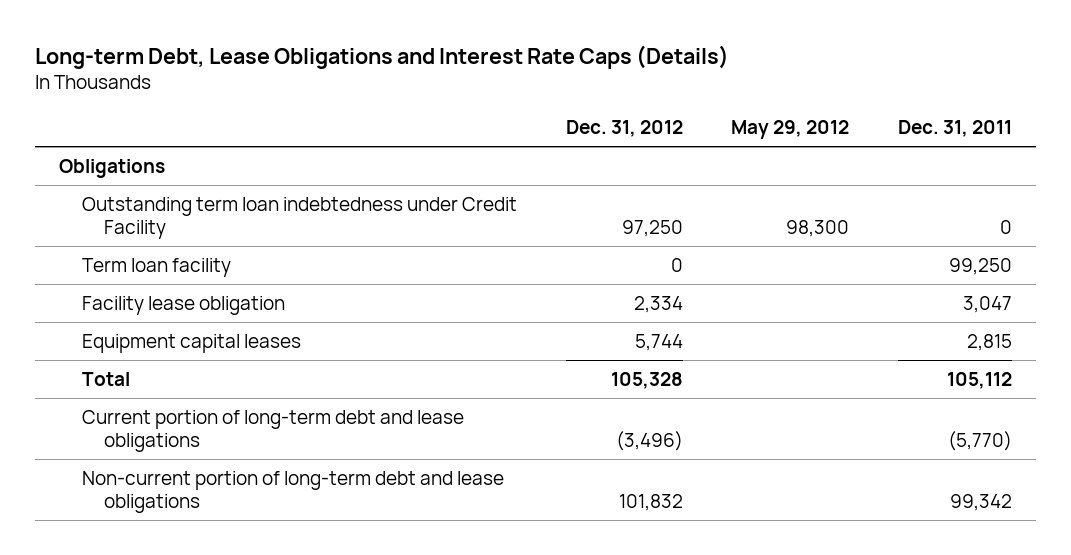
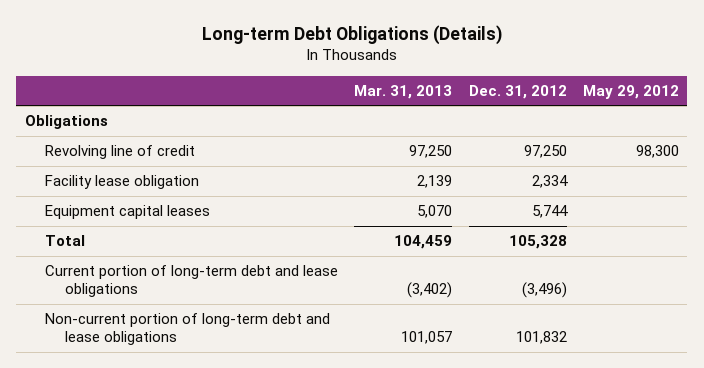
- Long-term Debt, Lease Obligations and Interest Rate Caps (Details)
+ Long-term Debt Obligations (Details)
- | Dec. 31, 2012 | May 29, 2012 | Dec. 31, 2011
+ | Mar. 31, 2013 | Dec. 31, 2012 | May 29, 2012
- Outstanding term loan indebtedness under Credit Facility | 97,250 | 98,300 | 0
- Term loan facility | 0 | | 99,250
+ Revolving line of credit | 97,250 | 97,250 | 98,300

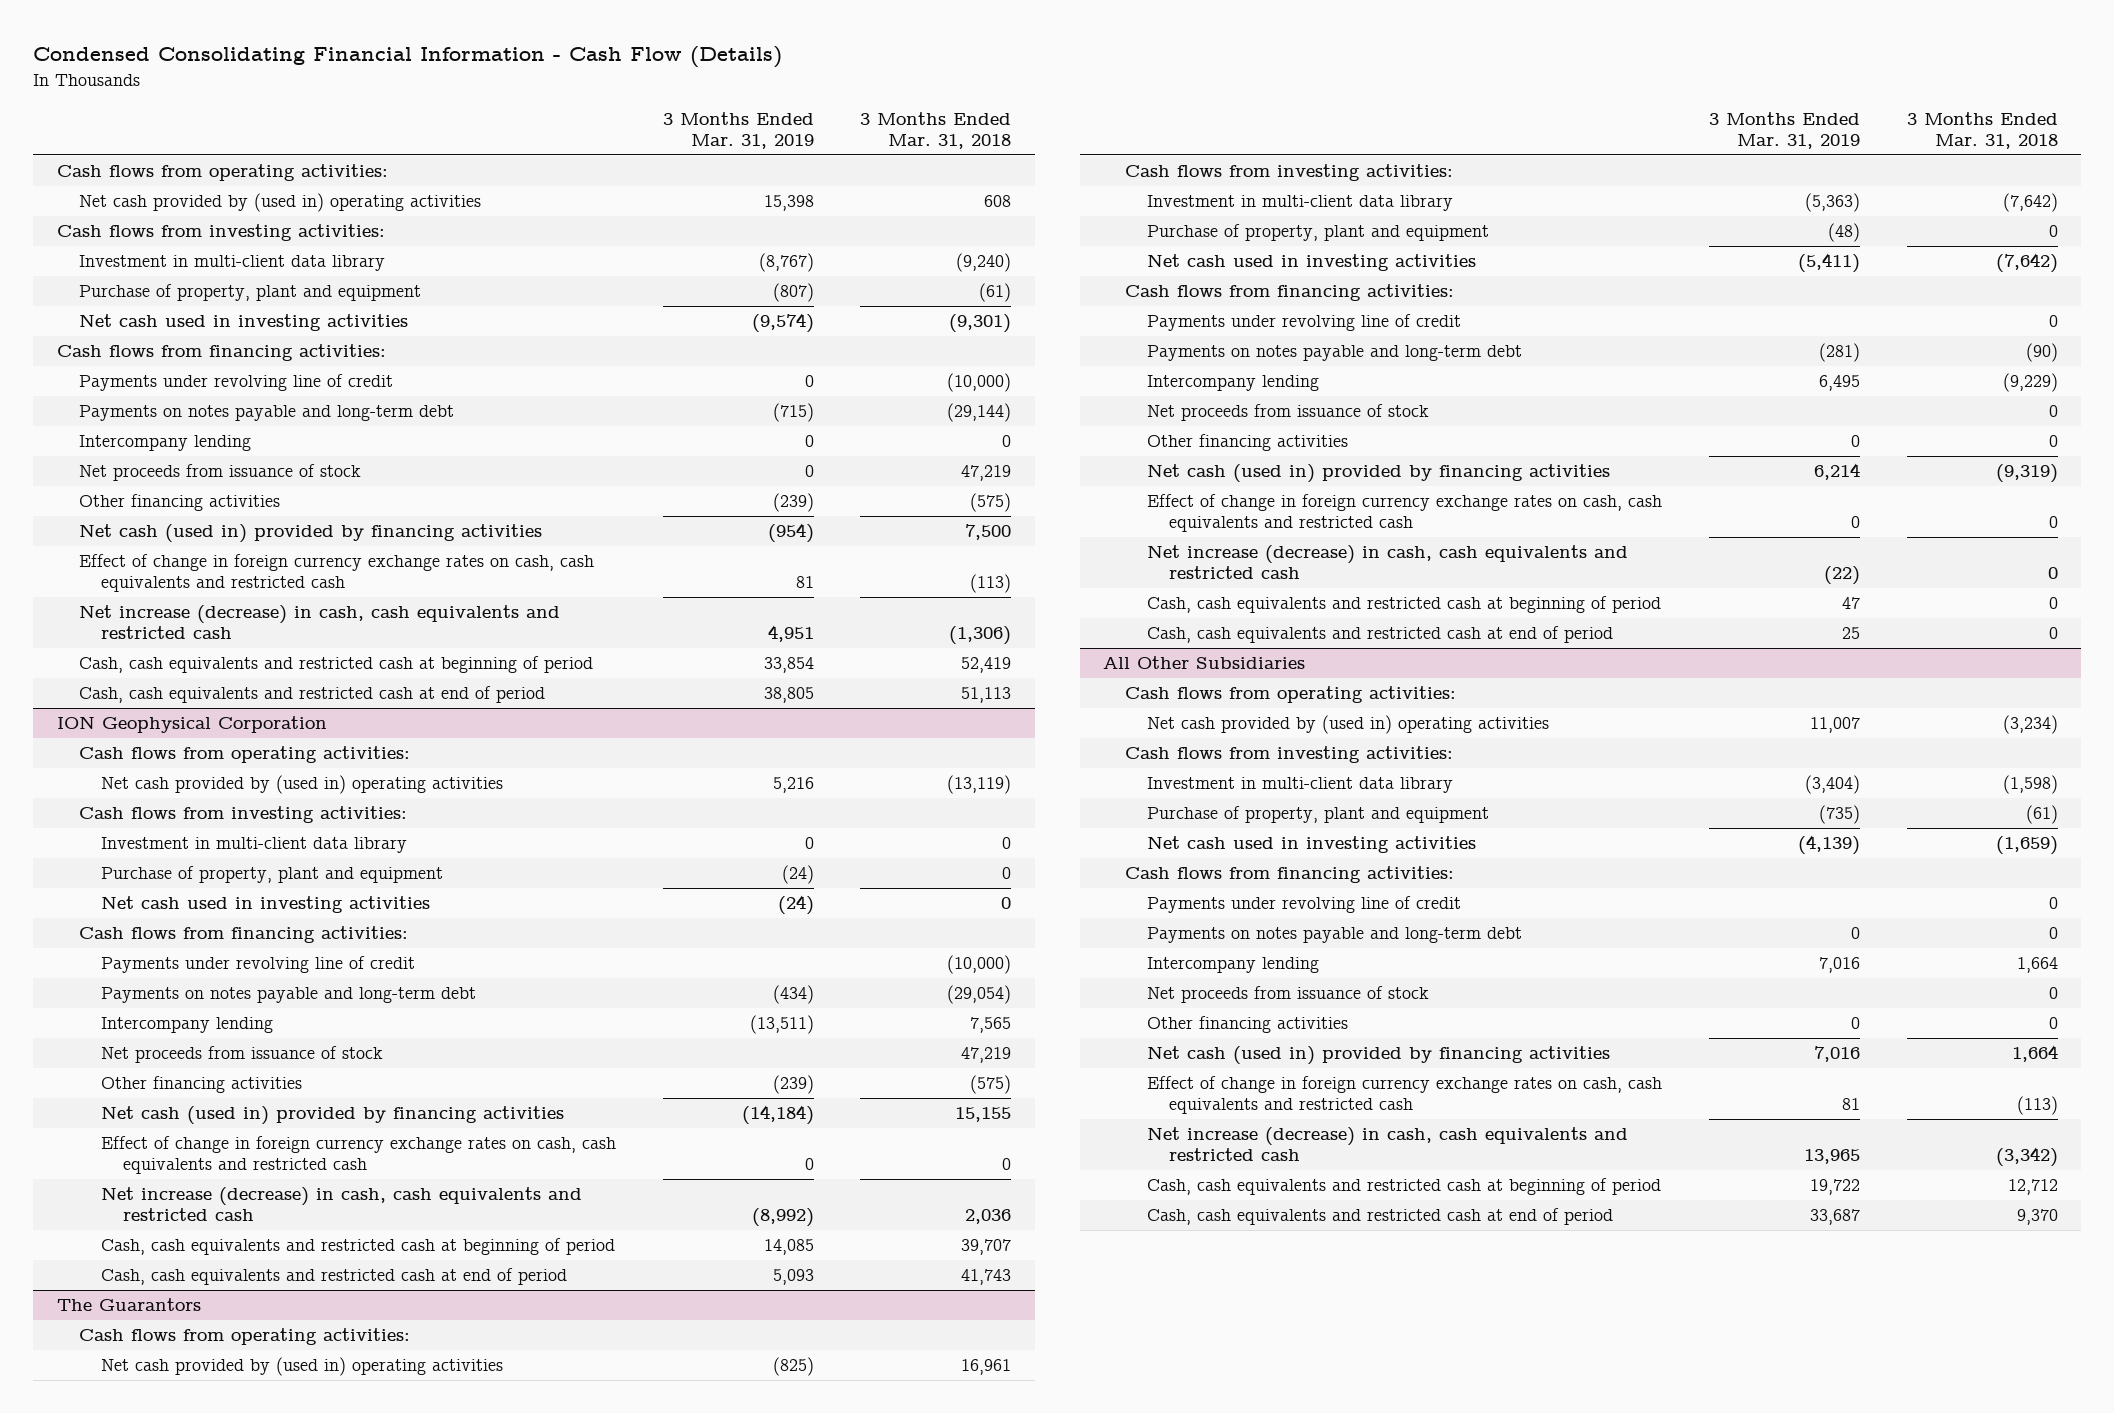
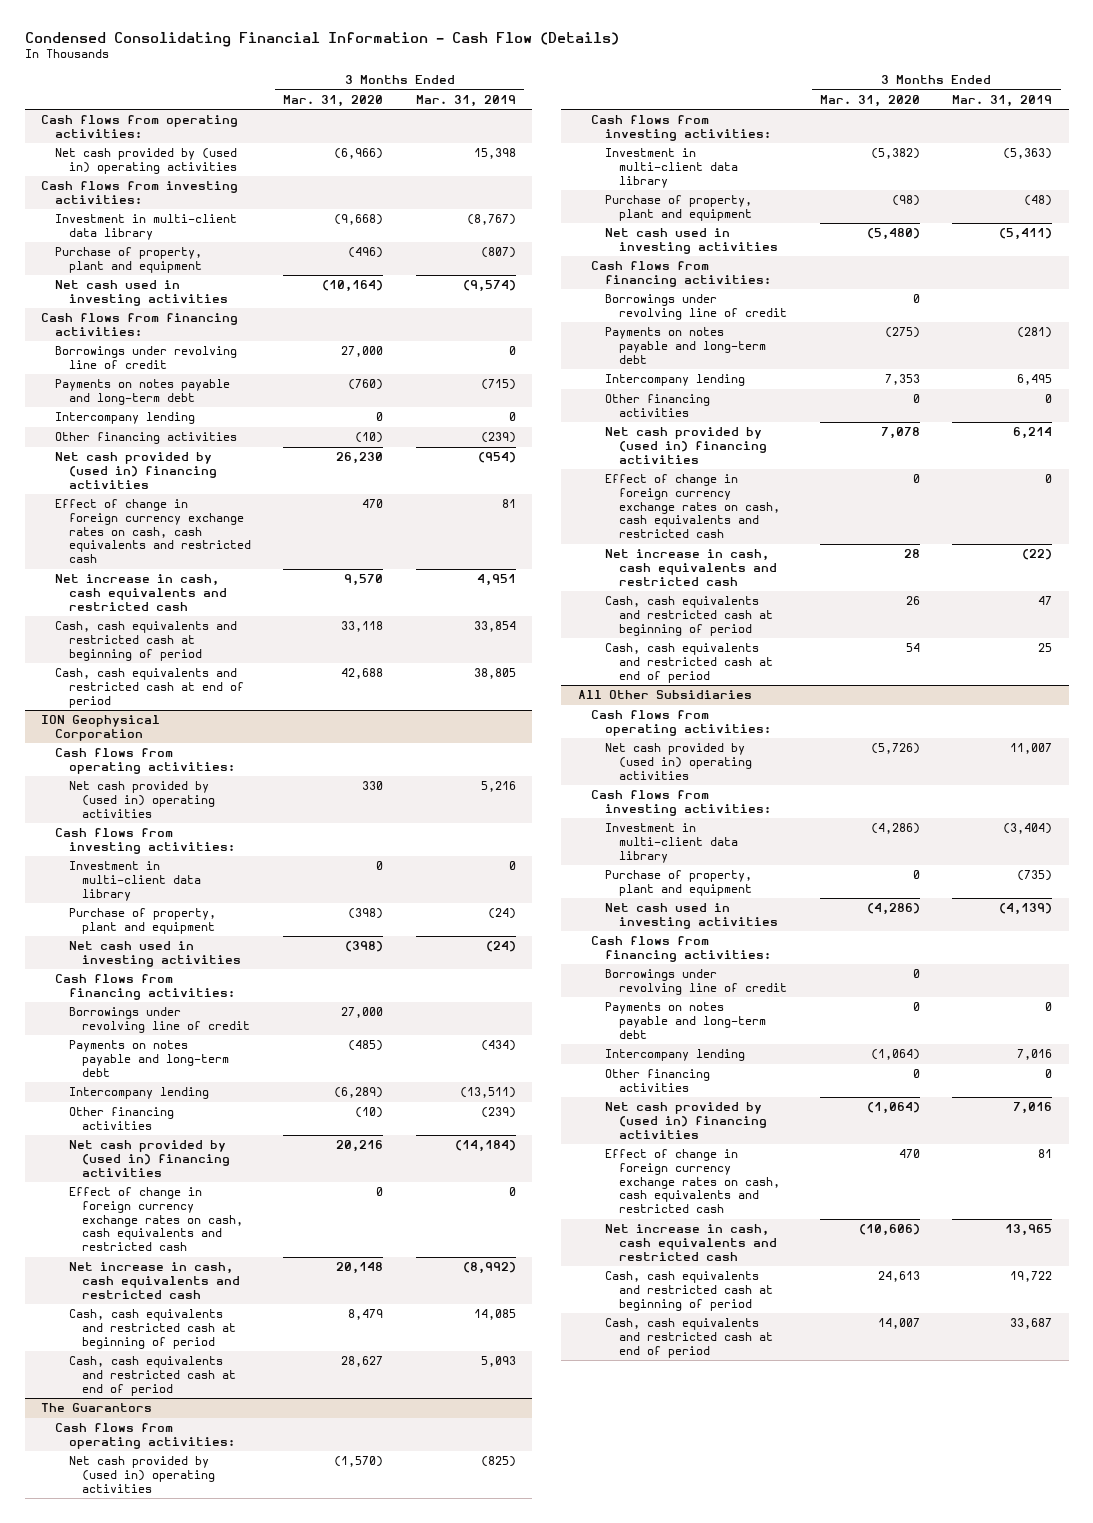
- | 3 Months Ended Mar. 31, 2019 | 3 Months Ended Mar. 31, 2018
+ | 3 Months Ended Mar. 31, 2020 | 3 Months Ended Mar. 31, 2019
- Payments under revolving line of credit | 0 | (10,000)
+ Borrowings under revolving line of credit | 27,000 | 0
- Net proceeds from issuance of stock | 0 | 47,219
- Net cash (used in) provided by financing activities | (954) | 7,500
+ Net cash provided by (used in) financing activities | 26,230 | (954)
- Net increase (decrease) in cash, cash equivalents and restricted cash | 4,951 | (1,306)
+ Net increase in cash, cash equivalents and restricted cash | 9,570 | 4,951
@ ION Geophysical Corporation
- Payments under revolving line of credit | | (10,000)
+ Borrowings under revolving line of credit | 27,000 |
- Net proceeds from issuance of stock | | 47,219
- Net cash (used in) provided by financing activities | (14,184) | 15,155
+ Net cash provided by (used in) financing activities | 20,216 | (14,184)
- Net increase (decrease) in cash, cash equivalents and restricted cash | (8,992) | 2,036
+ Net increase in cash, cash equivalents and restricted cash | 20,148 | (8,992)
@ The Guarantors
- Payments under revolving line of credit | | 0
+ Borrowings under revolving line of credit | 0 |
- Net proceeds from issuance of stock | | 0
- Net cash (used in) provided by financing activities | 6,214 | (9,319)
+ Net cash provided by (used in) financing activities | 7,078 | 6,214
- Net increase (decrease) in cash, cash equivalents and restricted cash | (22) | 0
+ Net increase in cash, cash equivalents and restricted cash | 28 | (22)
@ All Other Subsidiaries
- Payments under revolving line of credit | | 0
+ Borrowings under revolving line of credit | 0 |
- Net proceeds from issuance of stock | | 0
- Net cash (used in) provided by financing activities | 7,016 | 1,664
+ Net cash provided by (used in) financing activities | (1,064) | 7,016
- Net increase (decrease) in cash, cash equivalents and restricted cash | 13,965 | (3,342)
+ Net increase in cash, cash equivalents and restricted cash | (10,606) | 13,965

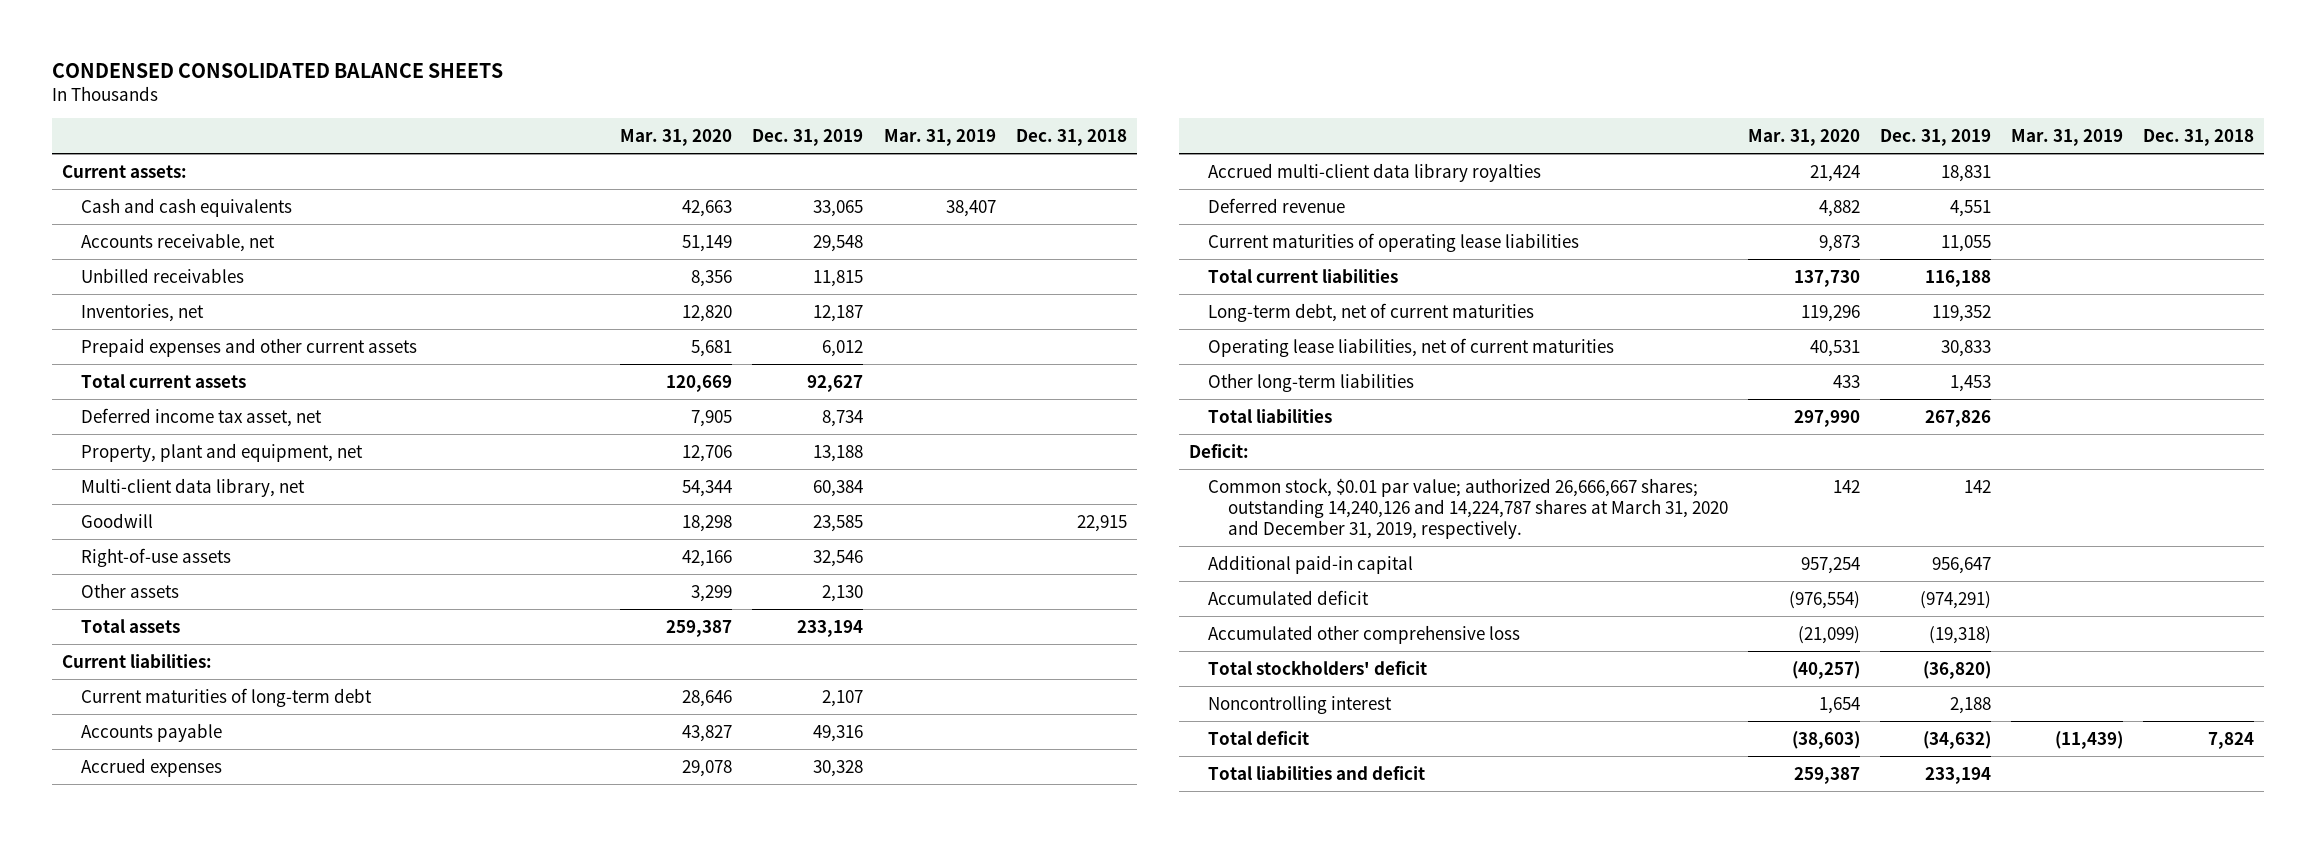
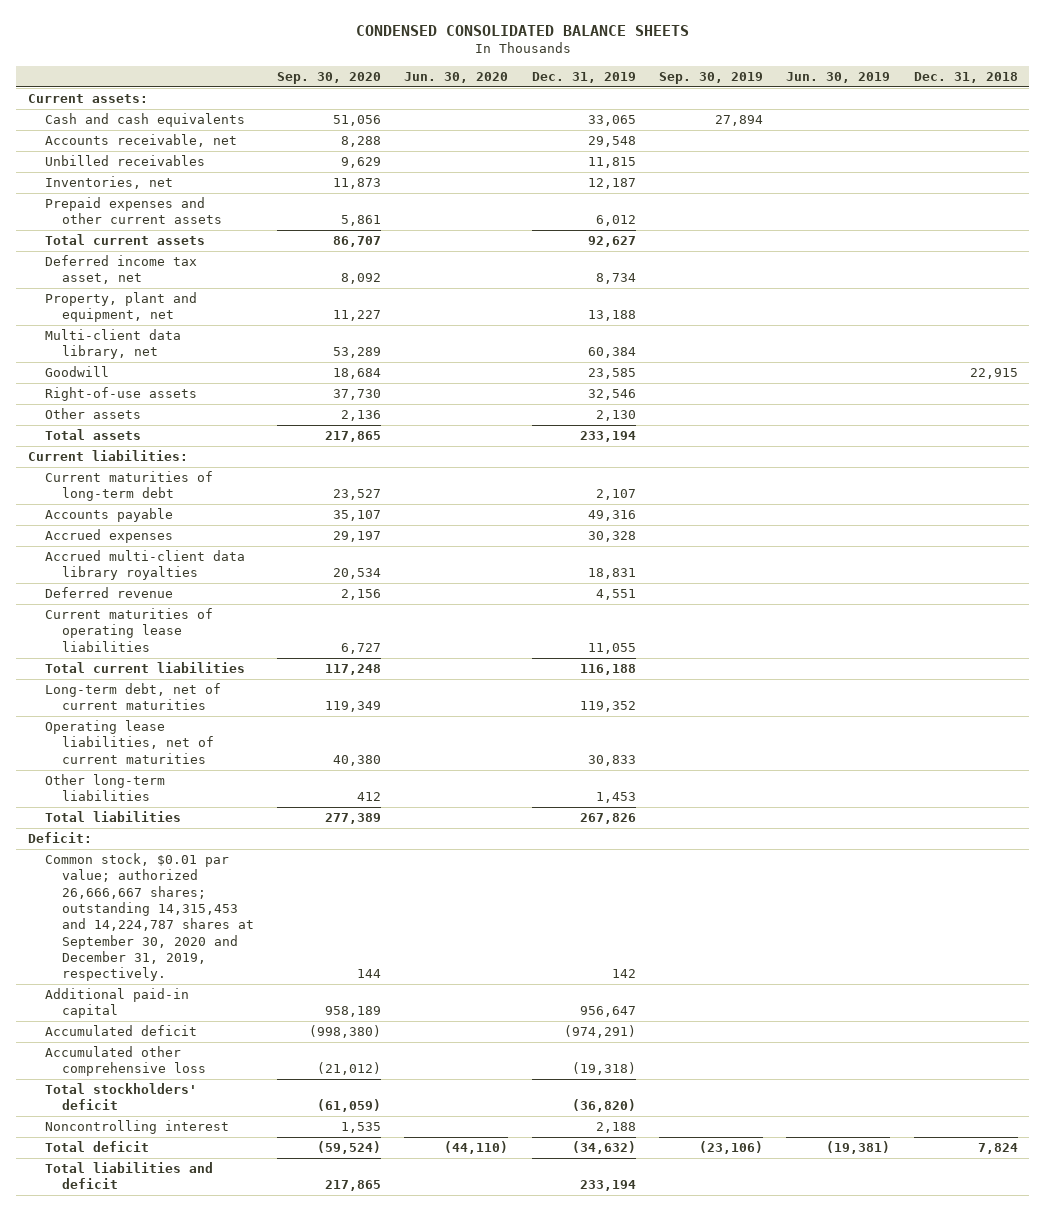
- | Mar. 31, 2020 | Dec. 31, 2019 | Mar. 31, 2019 | Dec. 31, 2018
+ | Sep. 30, 2020 | Jun. 30, 2020 | Dec. 31, 2019 | Sep. 30, 2019 | Jun. 30, 2019 | Dec. 31, 2018
- Common stock, $0.01 par value; authorized 26,666,667 shares; outstanding 14,240,126 and 14,224,787 shares at March 31, 2020 and December 31, 2019, respectively. | 142 | 142 | |
+ Common stock, $0.01 par value; authorized 26,666,667 shares; outstanding 14,315,453 and 14,224,787 shares at September 30, 2020 and December 31, 2019, respectively. | 144 | | 142 | | |

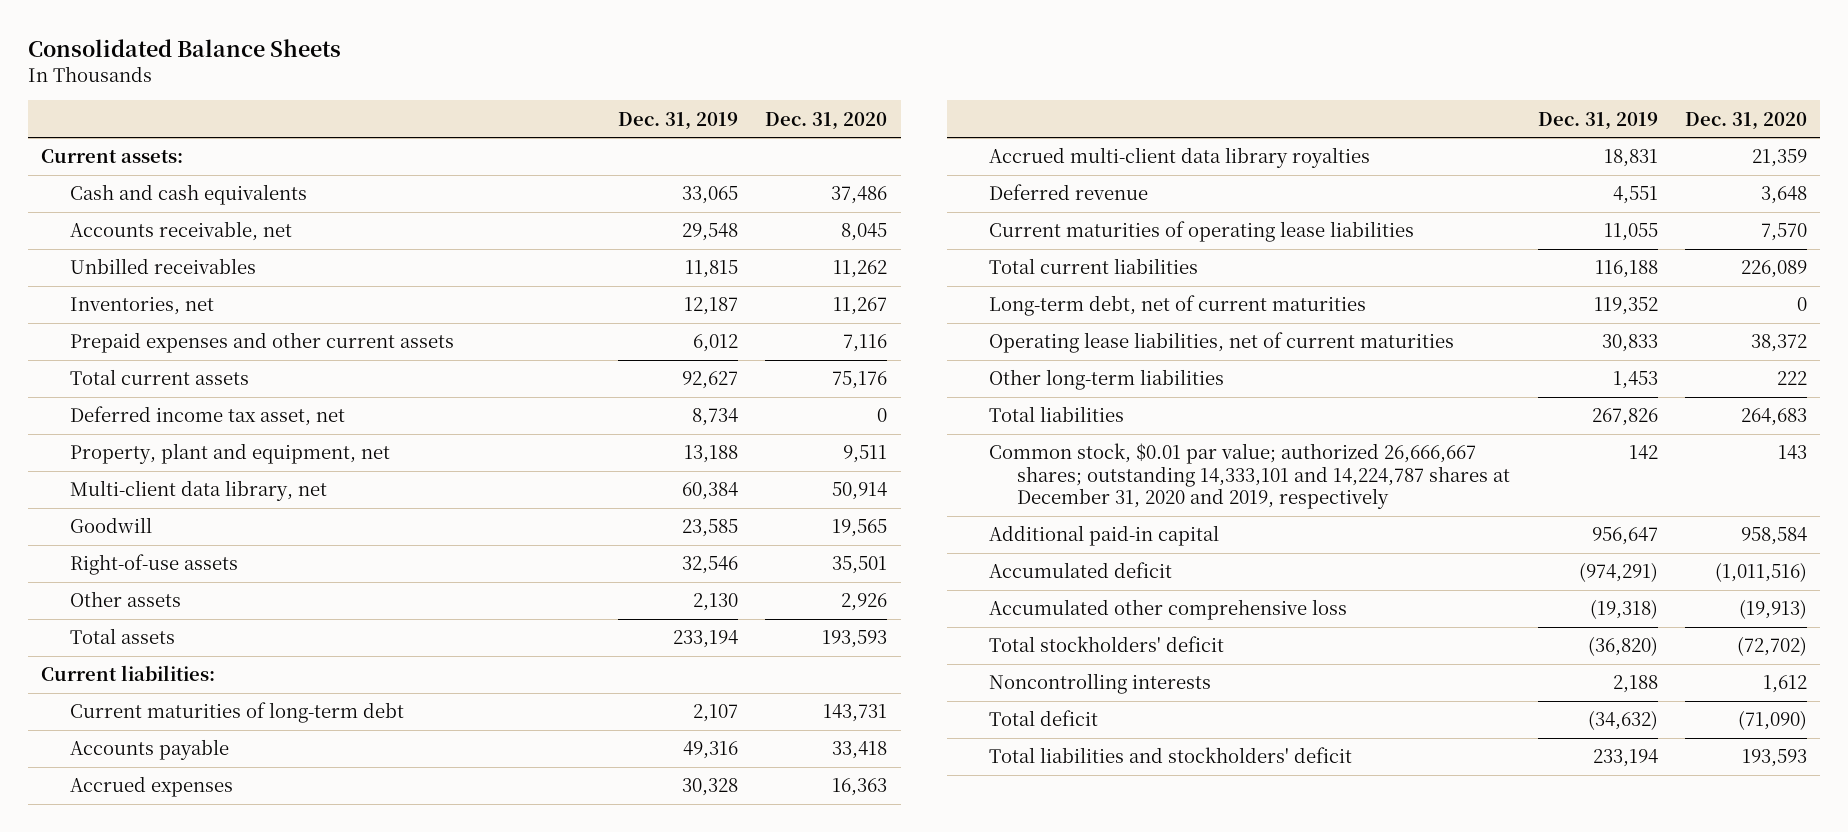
- CONDENSED CONSOLIDATED BALANCE SHEETS
+ Consolidated Balance Sheets
- | Sep. 30, 2020 | Jun. 30, 2020 | Dec. 31, 2019 | Sep. 30, 2019 | Jun. 30, 2019 | Dec. 31, 2018
+ | Dec. 31, 2019 | Dec. 31, 2020
- Deficit:
- Common stock, $0.01 par value; authorized 26,666,667 shares; outstanding 14,315,453 and 14,224,787 shares at September 30, 2020 and December 31, 2019, respectively. | 144 | | 142 | | |
+ Common stock, $0.01 par value; authorized 26,666,667 shares; outstanding 14,333,101 and 14,224,787 shares at December 31, 2020 and 2019, respectively | 142 | 143
- Noncontrolling interest | 1,535 | | 2,188 | | |
+ Noncontrolling interests | 2,188 | 1,612
- Total liabilities and deficit | 217,865 | | 233,194 | | |
+ Total liabilities and stockholders' deficit | 233,194 | 193,593

